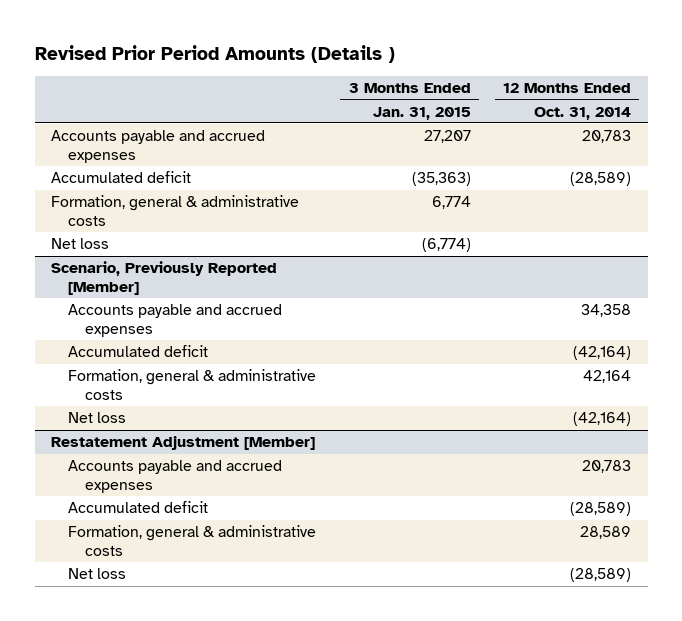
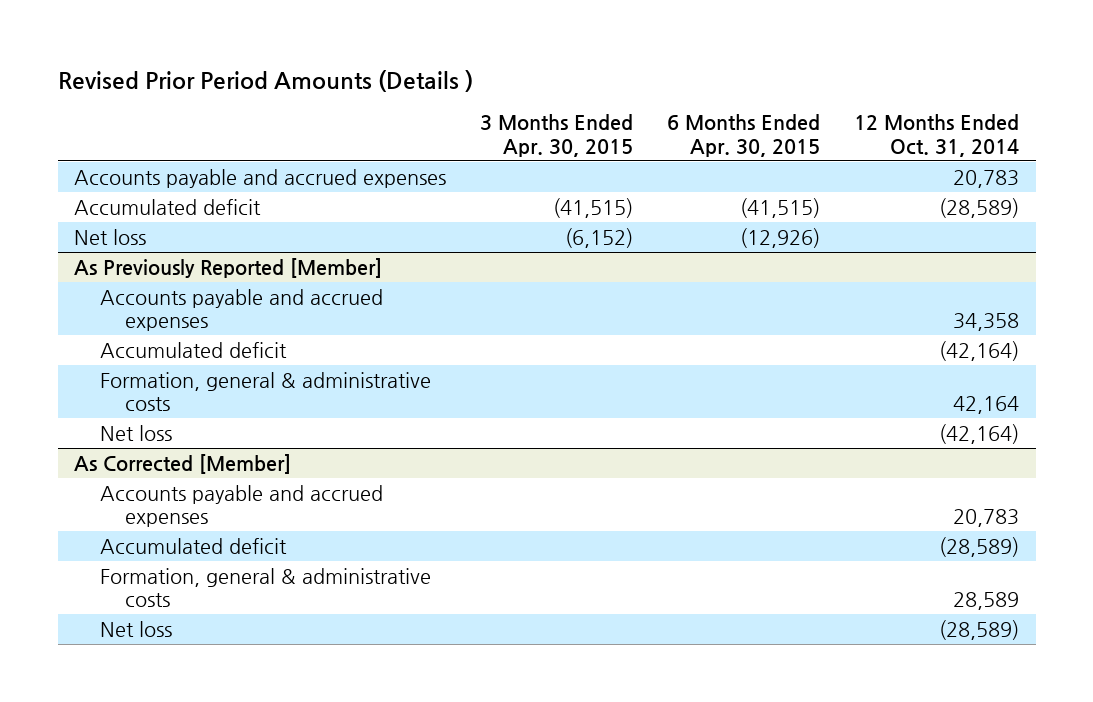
- | 3 Months Ended Jan. 31, 2015 | 12 Months Ended Oct. 31, 2014
+ | 3 Months Ended Apr. 30, 2015 | 6 Months Ended Apr. 30, 2015 | 12 Months Ended Oct. 31, 2014
- Formation, general & administrative costs | 6,774 |
- Scenario, Previously Reported [Member]
+ As Previously Reported [Member]
- Restatement Adjustment [Member]
+ As Corrected [Member]

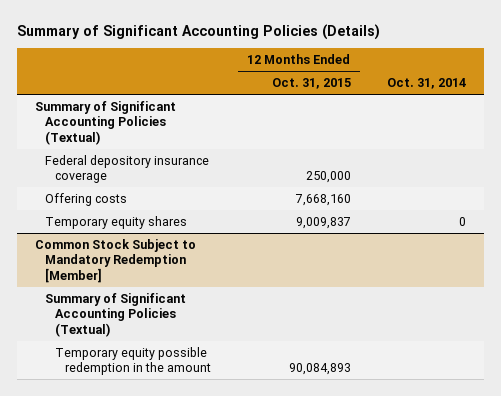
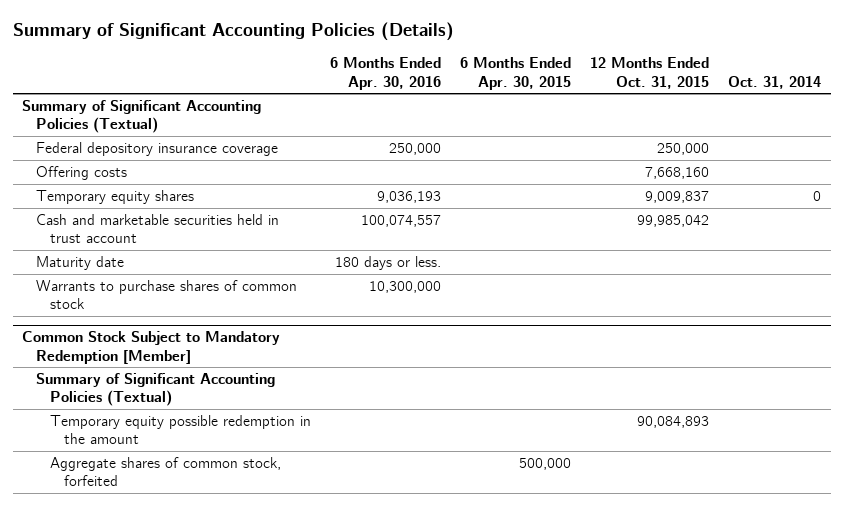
- | 12 Months Ended Oct. 31, 2015 | Oct. 31, 2014
+ | 6 Months Ended Apr. 30, 2016 | 6 Months Ended Apr. 30, 2015 | 12 Months Ended Oct. 31, 2015 | Oct. 31, 2014
+ Cash and marketable securities held in trust account | 100,074,557 | | 99,985,042 |
+ Maturity date | 180 days or less. | | |
+ Warrants to purchase shares of common stock | 10,300,000 | | |
@ Common Stock Subject to Mandatory Redemption [Member]
+ Aggregate shares of common stock, forfeited | | 500,000 | |

